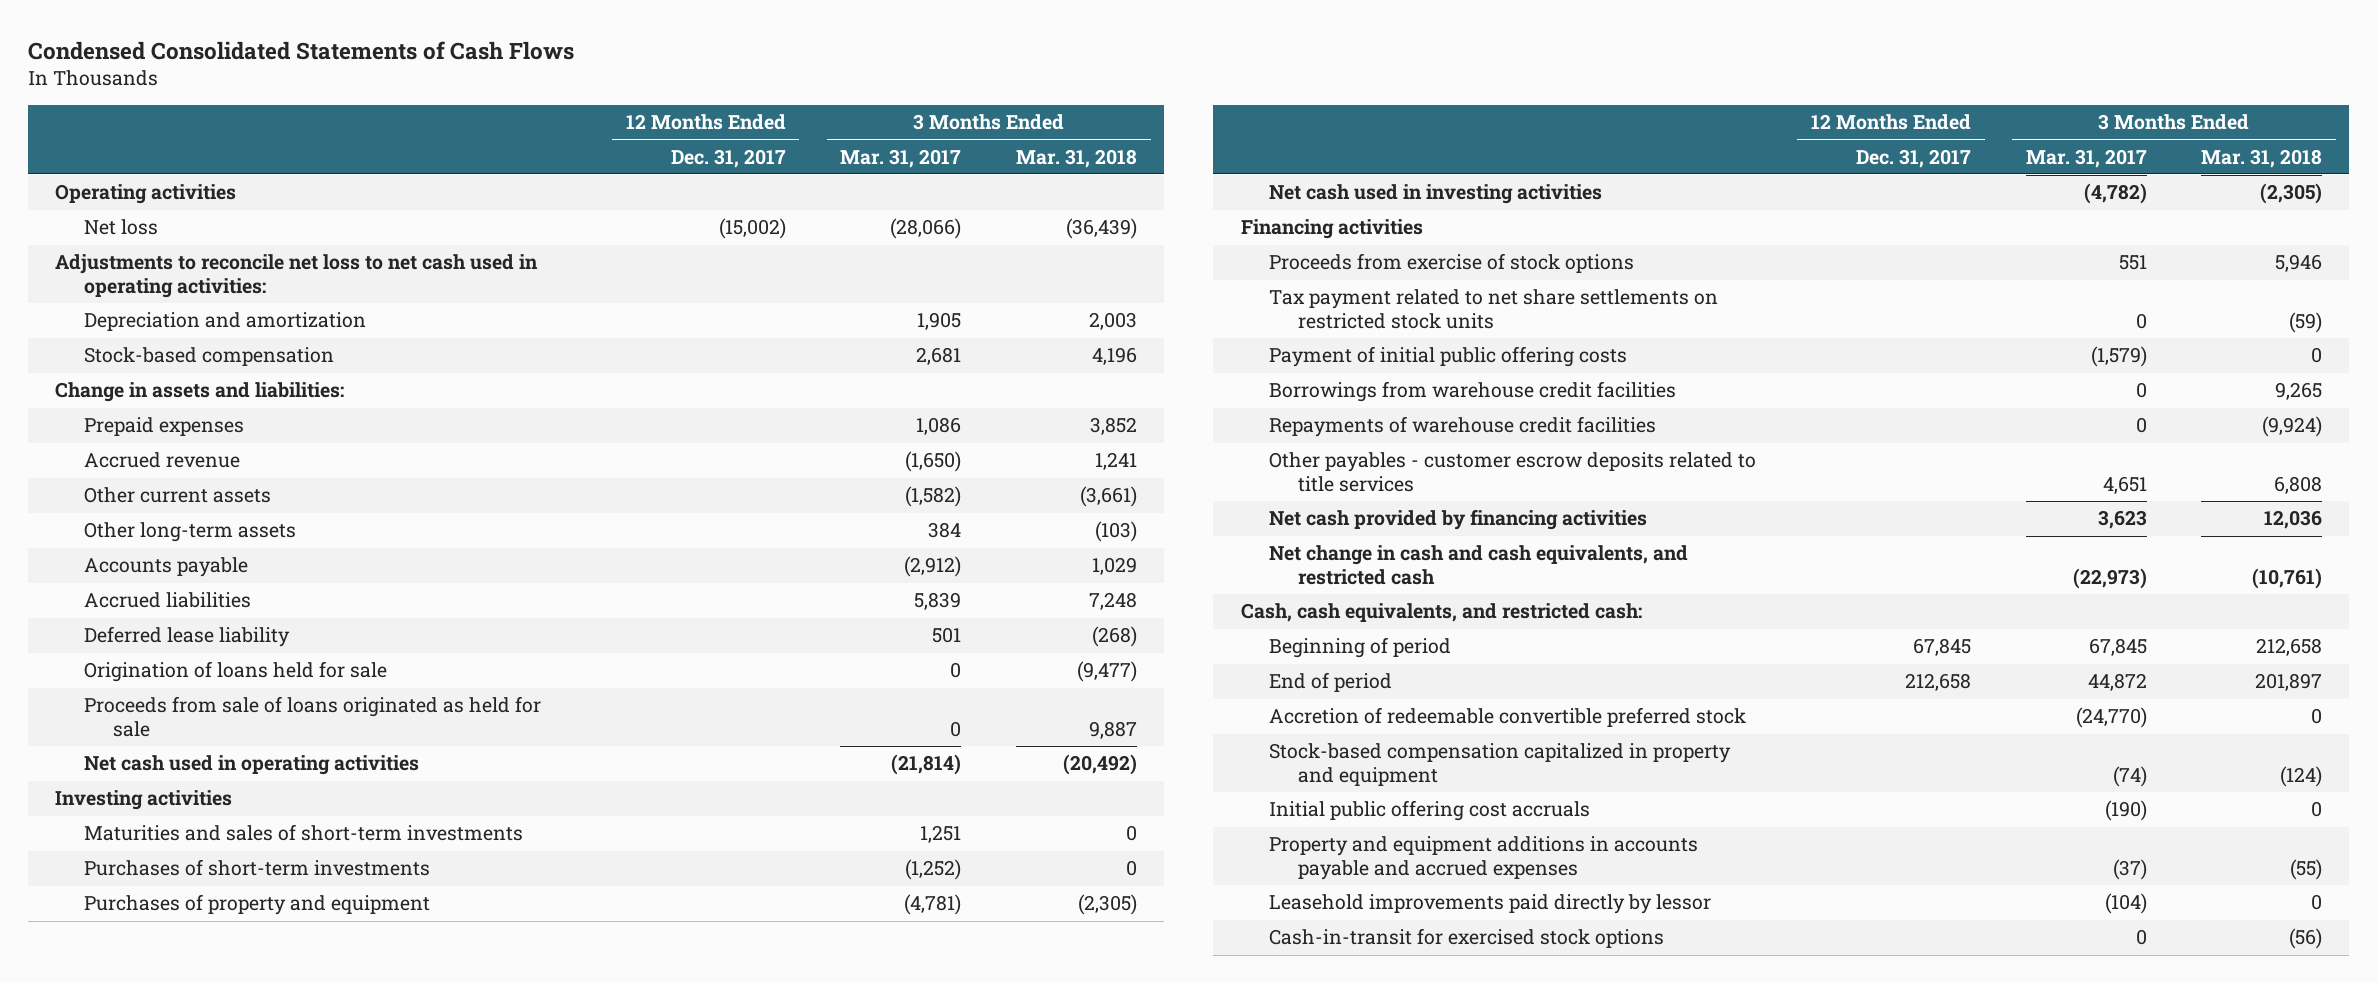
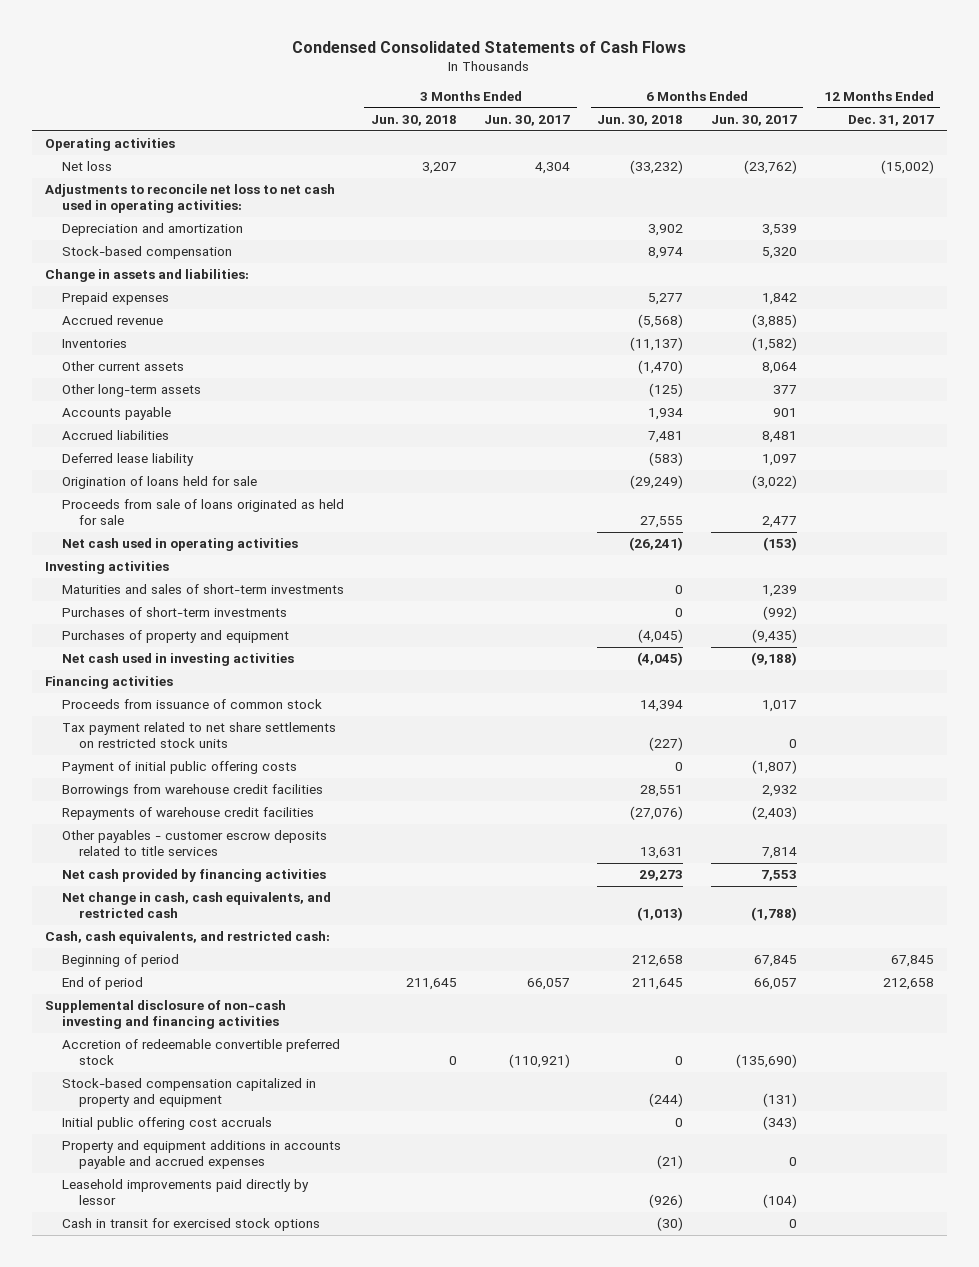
- | 12 Months Ended Dec. 31, 2017 | 3 Months Ended Mar. 31, 2017 | 3 Months Ended Mar. 31, 2018
+ | 3 Months Ended Jun. 30, 2018 | 3 Months Ended Jun. 30, 2017 | 6 Months Ended Jun. 30, 2018 | 6 Months Ended Jun. 30, 2017 | 12 Months Ended Dec. 31, 2017
+ Inventories | | | (11,137) | (1,582) |
- Proceeds from exercise of stock options | | 551 | 5,946
+ Proceeds from issuance of common stock | | | 14,394 | 1,017 |
- Net change in cash and cash equivalents, and restricted cash | | (22,973) | (10,761)
+ Net change in cash, cash equivalents, and restricted cash | | | (1,013) | (1,788) |
+ Supplemental disclosure of non-cash investing and financing activities
- Cash-in-transit for exercised stock options | | 0 | (56)
+ Cash in transit for exercised stock options | | | (30) | 0 |

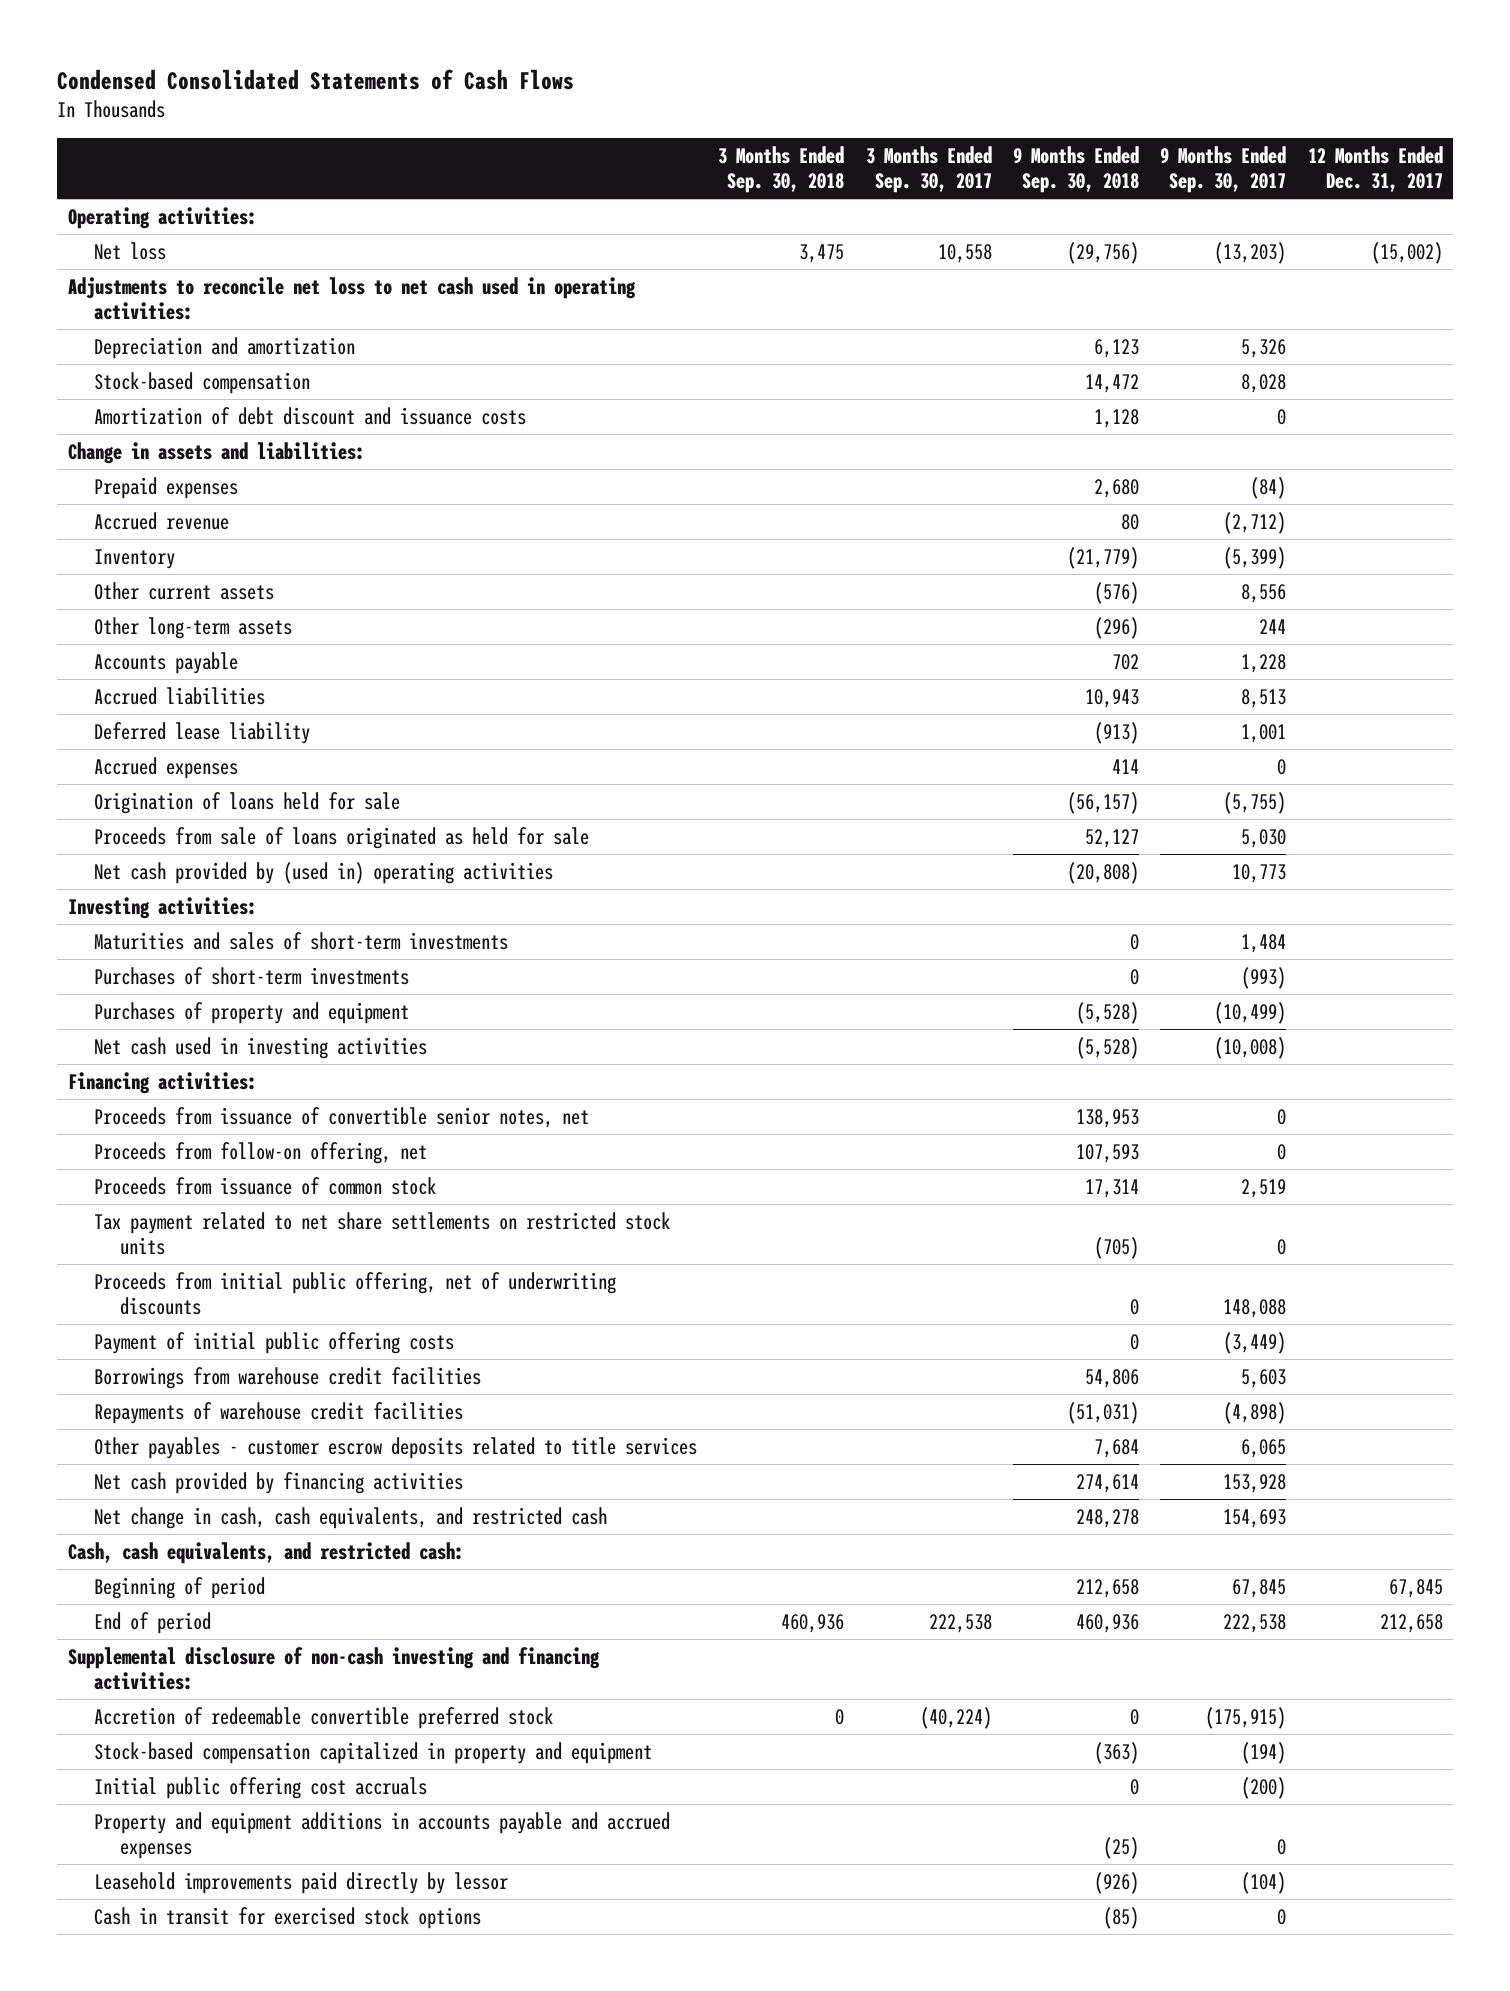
- | 3 Months Ended Jun. 30, 2018 | 3 Months Ended Jun. 30, 2017 | 6 Months Ended Jun. 30, 2018 | 6 Months Ended Jun. 30, 2017 | 12 Months Ended Dec. 31, 2017
+ | 3 Months Ended Sep. 30, 2018 | 3 Months Ended Sep. 30, 2017 | 9 Months Ended Sep. 30, 2018 | 9 Months Ended Sep. 30, 2017 | 12 Months Ended Dec. 31, 2017
- Operating activities
+ Operating activities:
+ Amortization of debt discount and issuance costs | | | 1,128 | 0 |
- Inventories | | | (11,137) | (1,582) |
+ Inventory | | | (21,779) | (5,399) |
+ Accrued expenses | | | 414 | 0 |
- Net cash used in operating activities | | | (26,241) | (153) |
- Investing activities
+ Net cash provided by (used in) operating activities | | | (20,808) | 10,773 |
+ Investing activities:
- Financing activities
+ Financing activities:
+ Proceeds from issuance of convertible senior notes, net | | | 138,953 | 0 |
+ Proceeds from follow-on offering, net | | | 107,593 | 0 |
+ Proceeds from initial public offering, net of underwriting discounts | | | 0 | 148,088 |
- Supplemental disclosure of non-cash investing and financing activities
+ Supplemental disclosure of non-cash investing and financing activities:

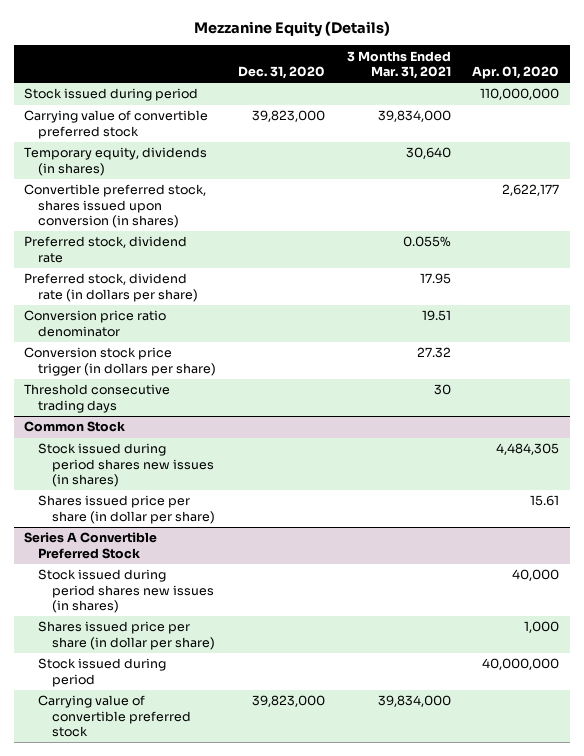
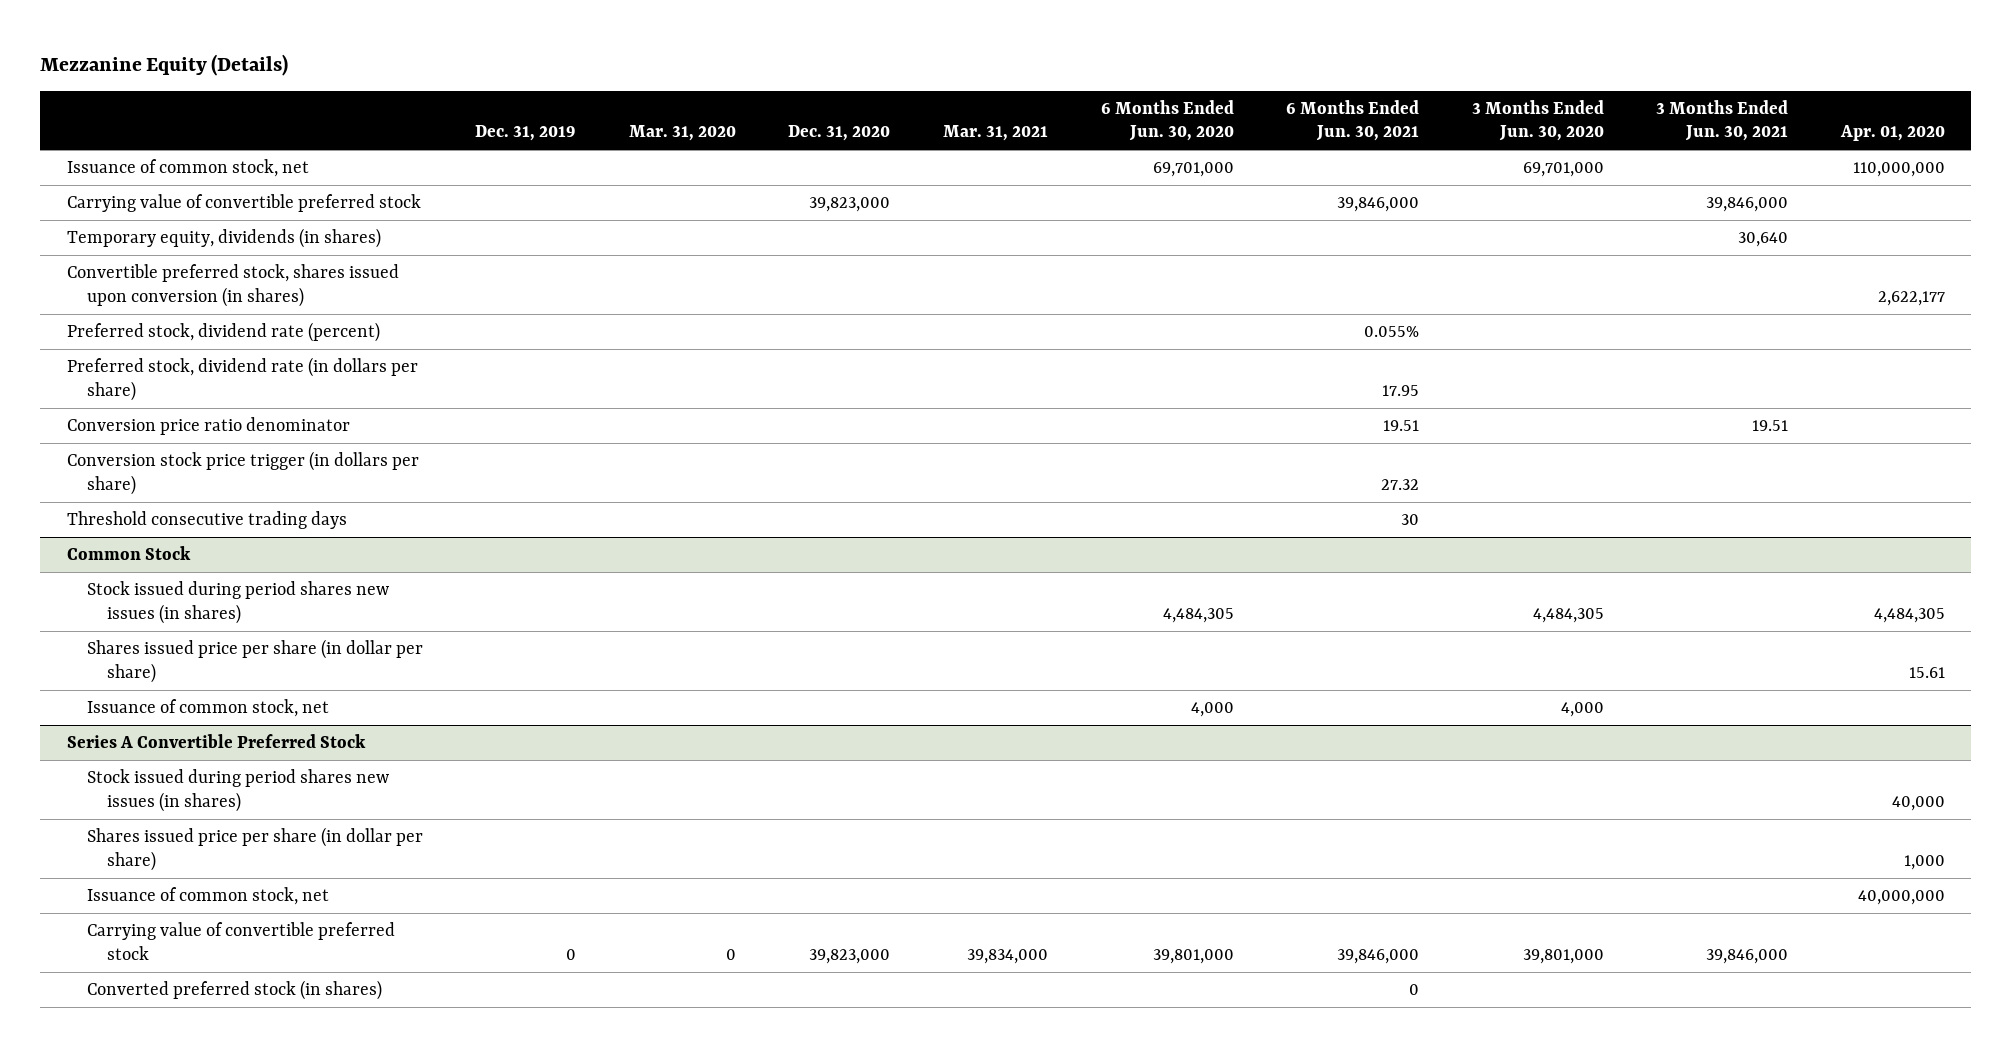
- | Dec. 31, 2020 | 3 Months Ended Mar. 31, 2021 | Apr. 01, 2020
+ | Dec. 31, 2019 | Mar. 31, 2020 | Dec. 31, 2020 | Mar. 31, 2021 | 6 Months Ended Jun. 30, 2020 | 6 Months Ended Jun. 30, 2021 | 3 Months Ended Jun. 30, 2020 | 3 Months Ended Jun. 30, 2021 | Apr. 01, 2020
- Stock issued during period | | | 110,000,000
+ Issuance of common stock, net | | | | | 69,701,000 | | 69,701,000 | | 110,000,000
- Preferred stock, dividend rate | | 0.055% |
+ Preferred stock, dividend rate (percent) | | | | | | 0.055% | | |
@ Common Stock
+ Issuance of common stock, net | | | | | 4,000 | | 4,000 | |
@ Series A Convertible Preferred Stock
- Stock issued during period | | | 40,000,000
+ Issuance of common stock, net | | | | | | | | | 40,000,000
+ Converted preferred stock (in shares) | | | | | | 0 | | |

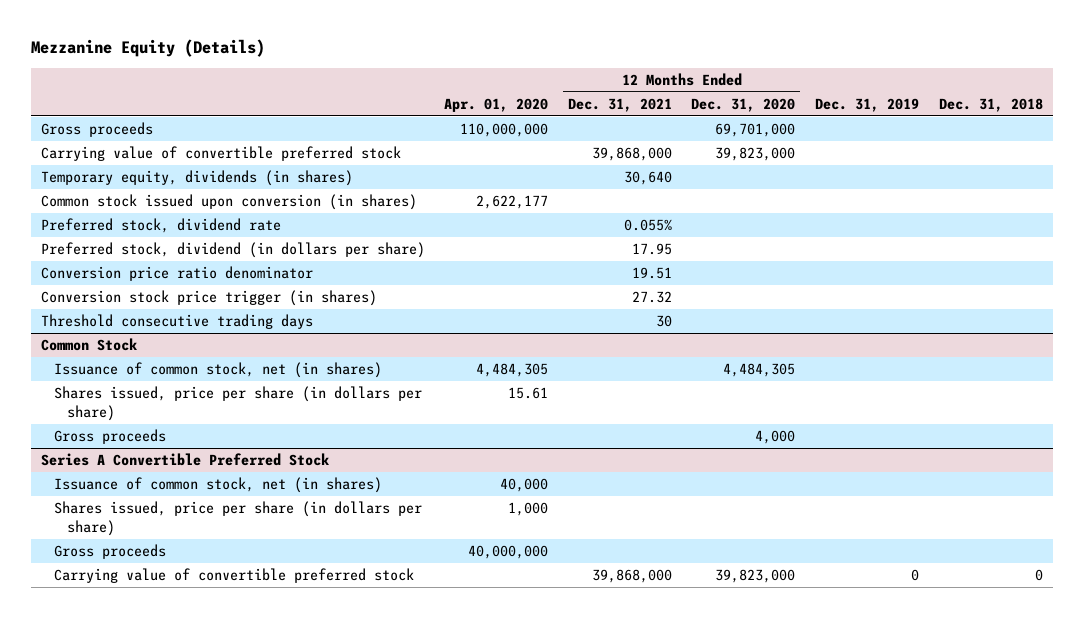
- | Dec. 31, 2019 | Mar. 31, 2020 | Dec. 31, 2020 | Mar. 31, 2021 | 6 Months Ended Jun. 30, 2020 | 6 Months Ended Jun. 30, 2021 | 3 Months Ended Jun. 30, 2020 | 3 Months Ended Jun. 30, 2021 | Apr. 01, 2020
+ | Apr. 01, 2020 | 12 Months Ended Dec. 31, 2021 | 12 Months Ended Dec. 31, 2020 | Dec. 31, 2019 | Dec. 31, 2018
- Issuance of common stock, net | | | | | 69,701,000 | | 69,701,000 | | 110,000,000
+ Gross proceeds | 110,000,000 | | 69,701,000 | |
- Convertible preferred stock, shares issued upon conversion (in shares) | | | | | | | | | 2,622,177
- Preferred stock, dividend rate (percent) | | | | | | 0.055% | | |
- Preferred stock, dividend rate (in dollars per share) | | | | | | 17.95 | | |
+ Common stock issued upon conversion (in shares) | 2,622,177 | | | |
+ Preferred stock, dividend rate | | 0.055% | | |
+ Preferred stock, dividend (in dollars per share) | | 17.95 | | |
- Conversion stock price trigger (in dollars per share) | | | | | | 27.32 | | |
+ Conversion stock price trigger (in shares) | | 27.32 | | |
@ Common Stock
- Stock issued during period shares new issues (in shares) | | | | | 4,484,305 | | 4,484,305 | | 4,484,305
- Shares issued price per share (in dollar per share) | | | | | | | | | 15.61
- Issuance of common stock, net | | | | | 4,000 | | 4,000 | |
+ Issuance of common stock, net (in shares) | 4,484,305 | | 4,484,305 | |
+ Shares issued, price per share (in dollars per share) | 15.61 | | | |
+ Gross proceeds | | | 4,000 | |
@ Series A Convertible Preferred Stock
- Stock issued during period shares new issues (in shares) | | | | | | | | | 40,000
- Shares issued price per share (in dollar per share) | | | | | | | | | 1,000
- Issuance of common stock, net | | | | | | | | | 40,000,000
+ Issuance of common stock, net (in shares) | 40,000 | | | |
+ Shares issued, price per share (in dollars per share) | 1,000 | | | |
+ Gross proceeds | 40,000,000 | | | |
- Converted preferred stock (in shares) | | | | | | 0 | | |

